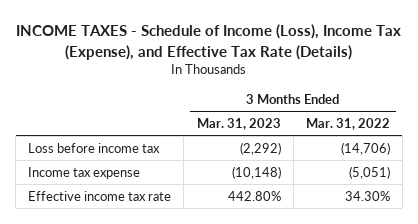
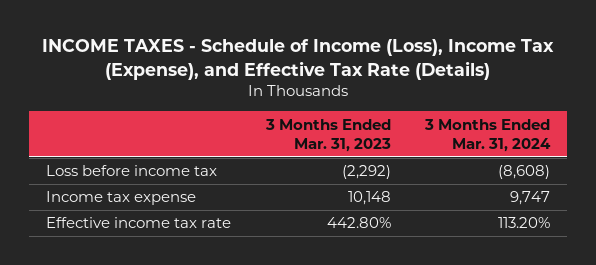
- | 3 Months Ended Mar. 31, 2023 | 3 Months Ended Mar. 31, 2022
+ | 3 Months Ended Mar. 31, 2023 | 3 Months Ended Mar. 31, 2024
- Income tax expense | (10,148) | (5,051)
+ Income tax expense | 10,148 | 9,747

